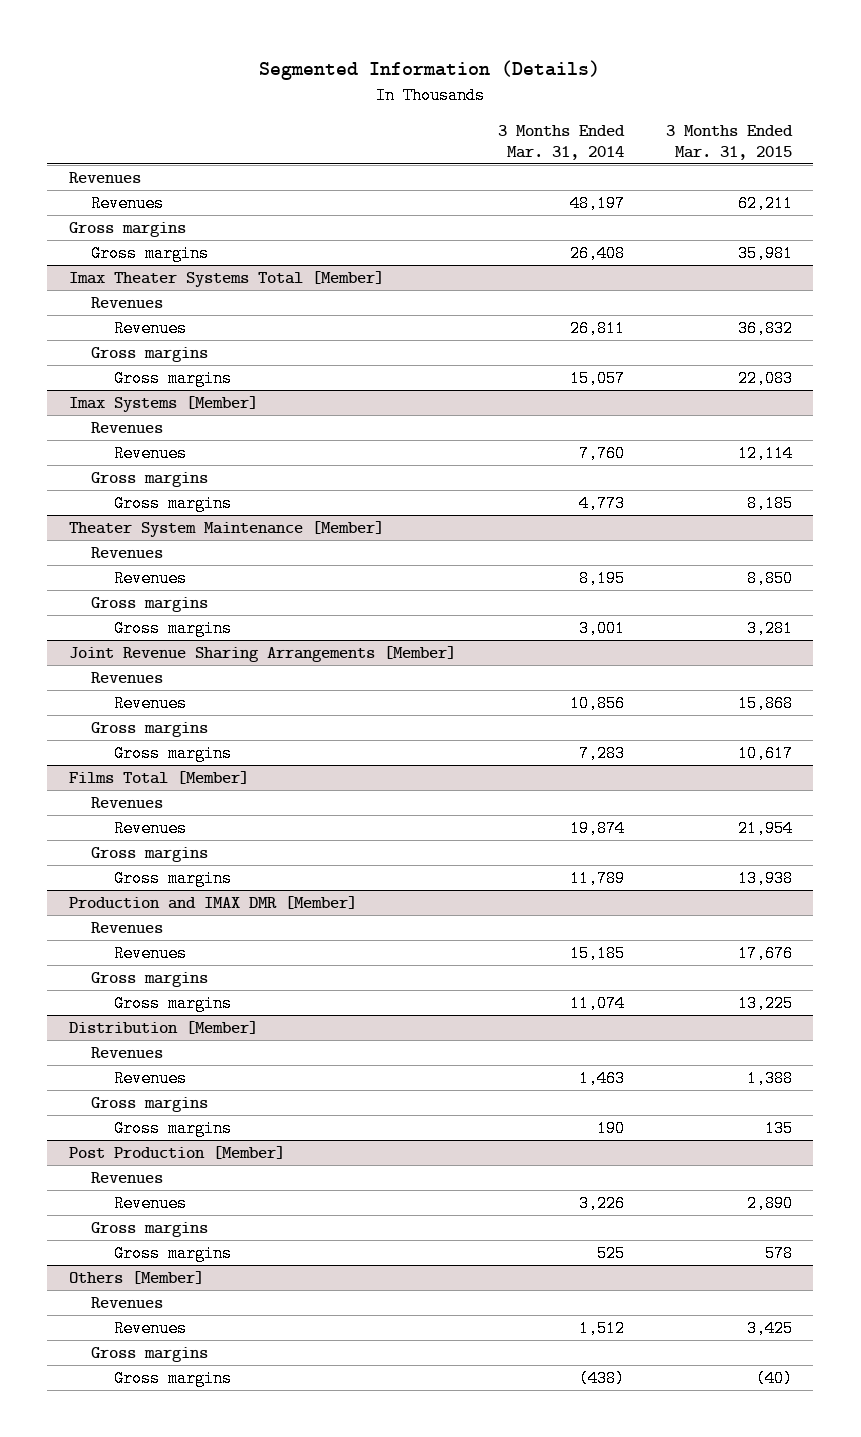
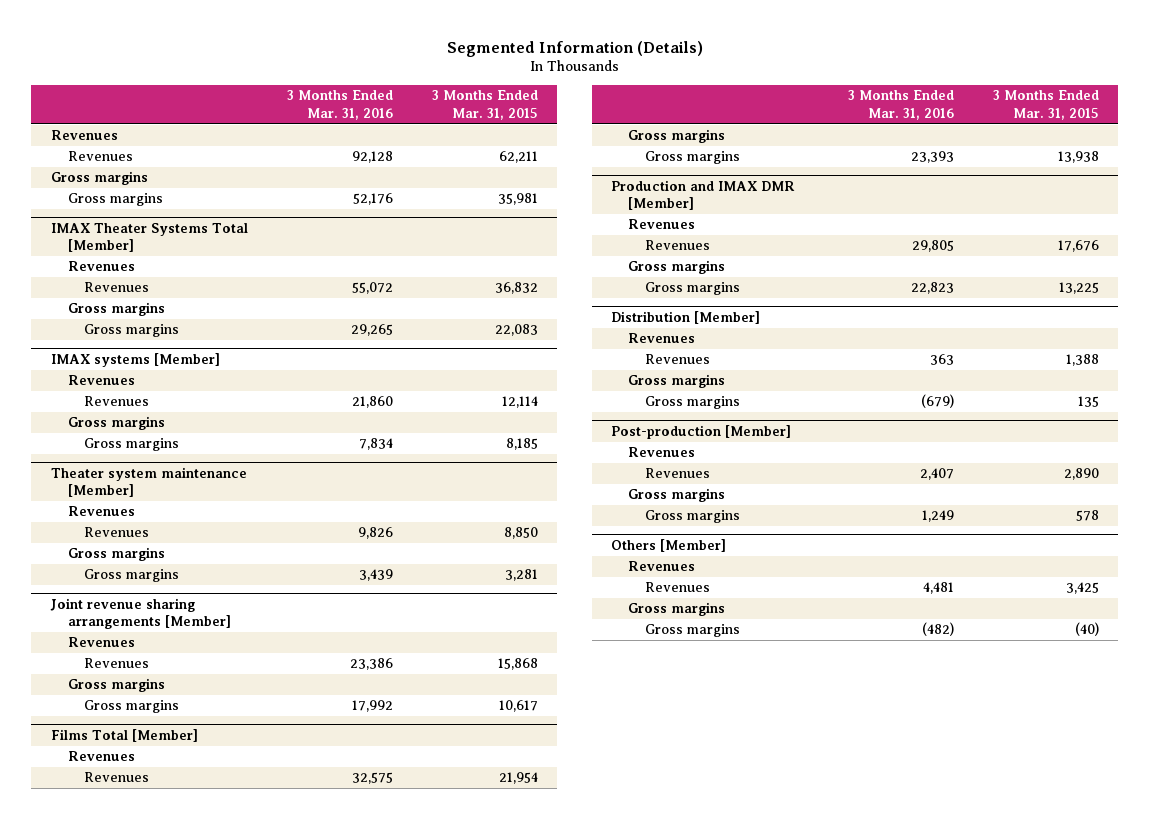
- | 3 Months Ended Mar. 31, 2014 | 3 Months Ended Mar. 31, 2015
+ | 3 Months Ended Mar. 31, 2016 | 3 Months Ended Mar. 31, 2015
- Imax Theater Systems Total [Member]
+ IMAX Theater Systems Total [Member]
- Imax Systems [Member]
+ IMAX systems [Member]
- Theater System Maintenance [Member]
+ Theater system maintenance [Member]
- Joint Revenue Sharing Arrangements [Member]
+ Joint revenue sharing arrangements [Member]
- Post Production [Member]
+ Post-production [Member]

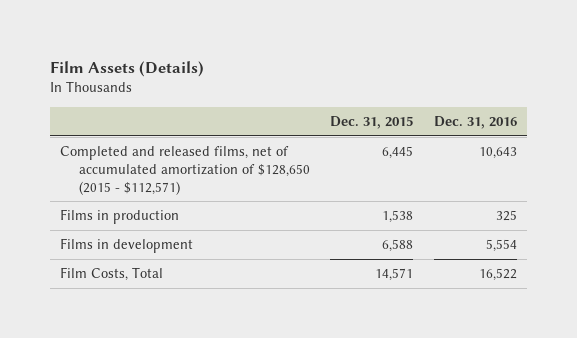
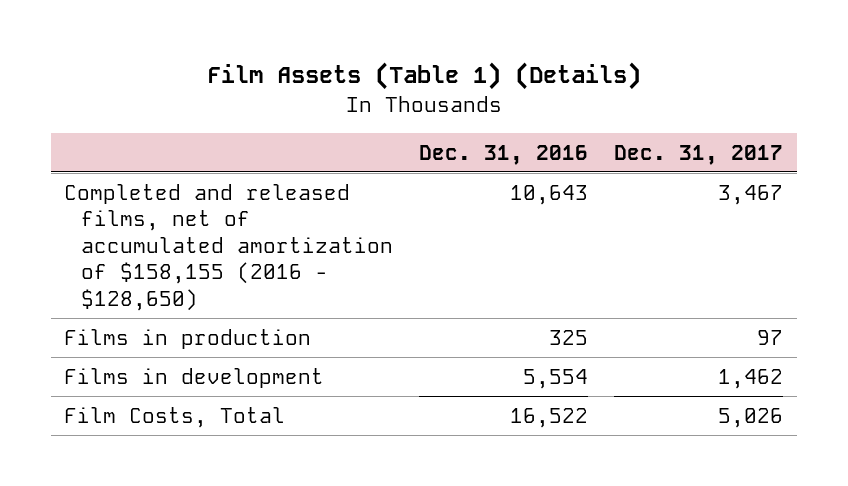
- Film Assets (Details)
+ Film Assets (Table 1) (Details)
- | Dec. 31, 2015 | Dec. 31, 2016
+ | Dec. 31, 2016 | Dec. 31, 2017
- Completed and released films, net of accumulated amortization of $128,650 (2015 - $112,571) | 6,445 | 10,643
+ Completed and released films, net of accumulated amortization of $158,155 (2016 - $128,650) | 10,643 | 3,467

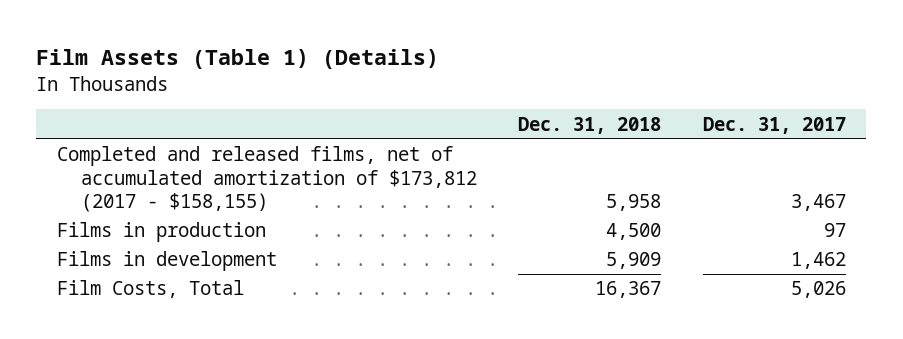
- | Dec. 31, 2016 | Dec. 31, 2017
+ | Dec. 31, 2018 | Dec. 31, 2017
- Completed and released films, net of accumulated amortization of $158,155 (2016 - $128,650) | 10,643 | 3,467
+ Completed and released films, net of accumulated amortization of $173,812 (2017 - $158,155) | 5,958 | 3,467

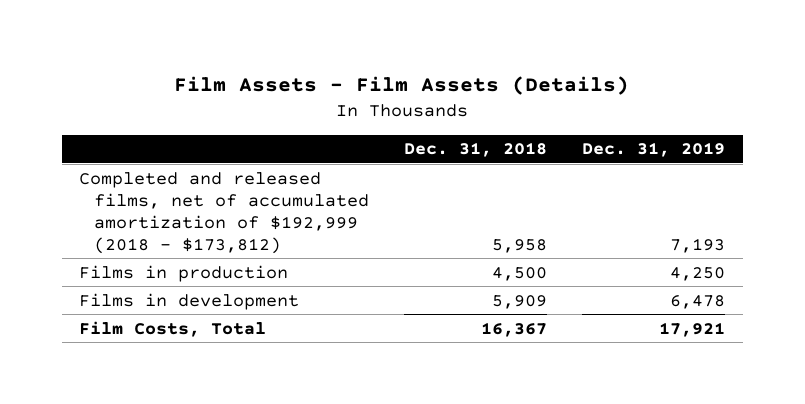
- Film Assets (Table 1) (Details)
+ Film Assets - Film Assets (Details)
- | Dec. 31, 2018 | Dec. 31, 2017
+ | Dec. 31, 2018 | Dec. 31, 2019
- Completed and released films, net of accumulated amortization of $173,812 (2017 - $158,155) | 5,958 | 3,467
+ Completed and released films, net of accumulated amortization of $192,999 (2018 - $173,812) | 5,958 | 7,193

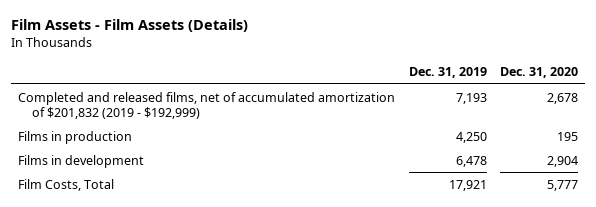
- | Dec. 31, 2018 | Dec. 31, 2019
+ | Dec. 31, 2019 | Dec. 31, 2020
- Completed and released films, net of accumulated amortization of $192,999 (2018 - $173,812) | 5,958 | 7,193
+ Completed and released films, net of accumulated amortization of $201,832 (2019 - $192,999) | 7,193 | 2,678

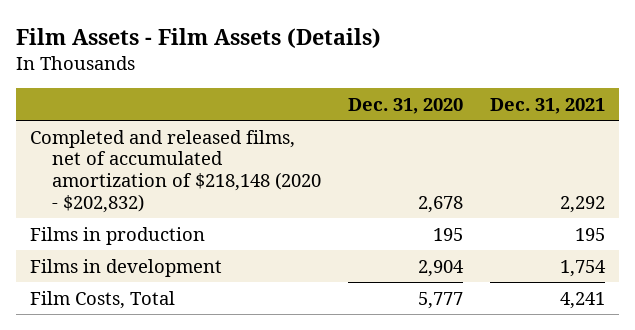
- | Dec. 31, 2019 | Dec. 31, 2020
+ | Dec. 31, 2020 | Dec. 31, 2021
- Completed and released films, net of accumulated amortization of $201,832 (2019 - $192,999) | 7,193 | 2,678
+ Completed and released films, net of accumulated amortization of $218,148 (2020 - $202,832) | 2,678 | 2,292

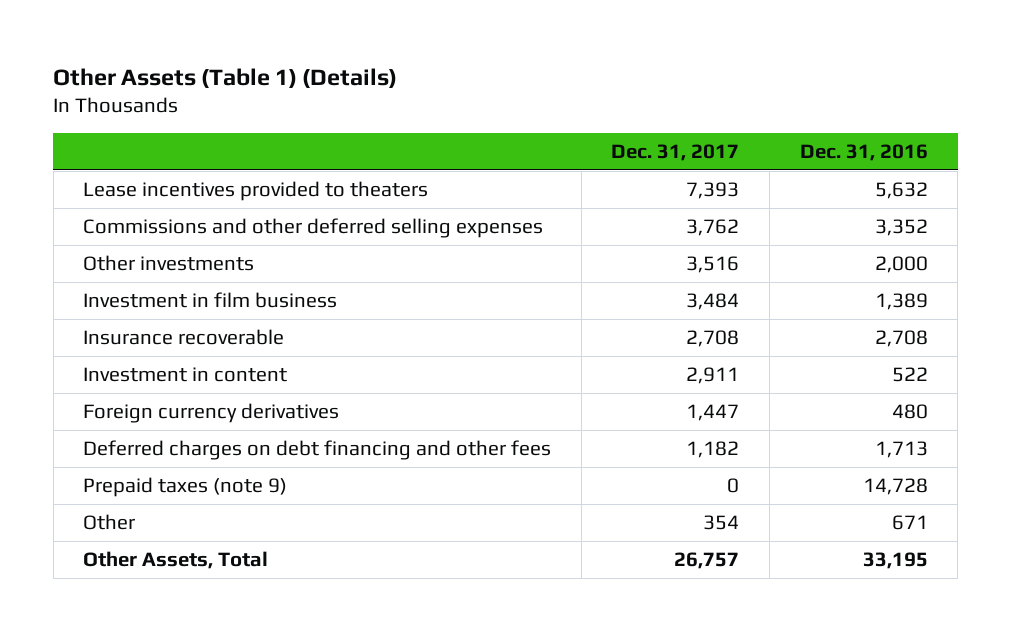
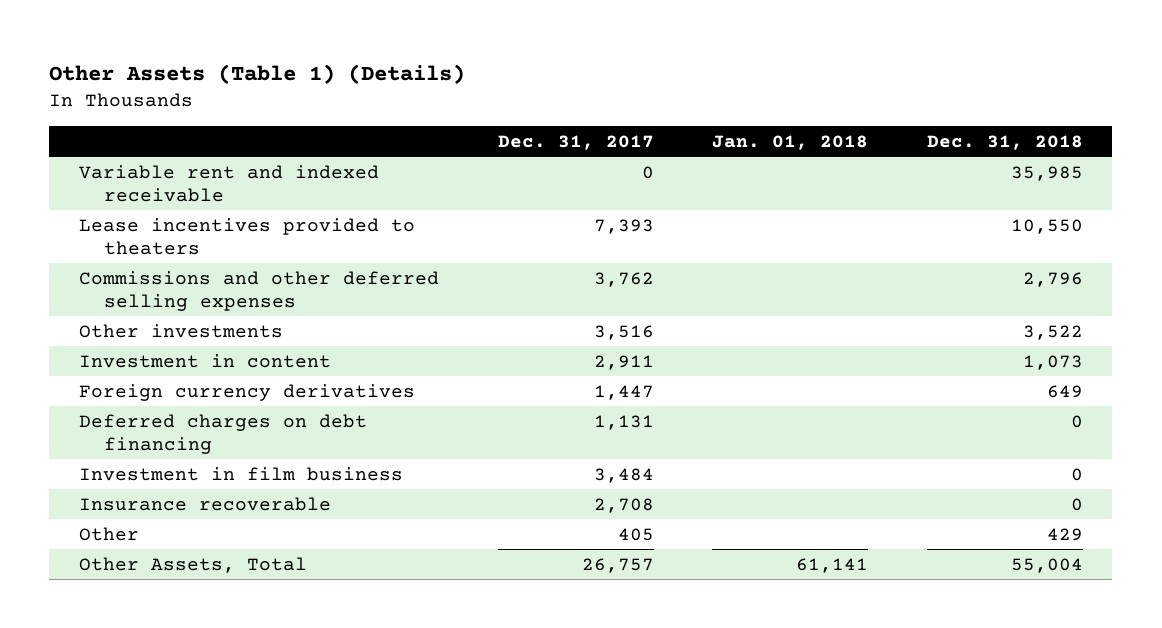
- | Dec. 31, 2017 | Dec. 31, 2016
+ | Dec. 31, 2017 | Jan. 01, 2018 | Dec. 31, 2018
+ Variable rent and indexed receivable | 0 | | 35,985
- Deferred charges on debt financing and other fees | 1,182 | 1,713
- Prepaid taxes (note 9) | 0 | 14,728
- Other | 354 | 671
+ Deferred charges on debt financing | 1,131 | | 0
moved down: Investment in film business | 3,484 | | 0
moved down: Insurance recoverable | 2,708 | | 0
+ Other | 405 | | 429

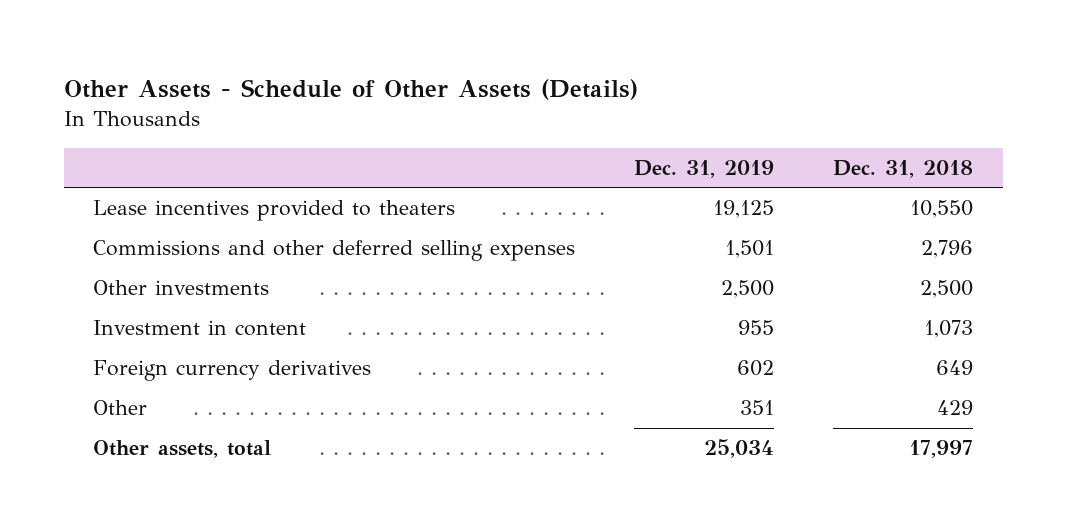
- Other Assets (Table 1) (Details)
+ Other Assets - Schedule of Other Assets (Details)
- | Dec. 31, 2017 | Jan. 01, 2018 | Dec. 31, 2018
+ | Dec. 31, 2019 | Dec. 31, 2018
- Variable rent and indexed receivable | 0 | | 35,985
- Other investments | 3,516 | | 3,522
+ Other investments | 2,500 | 2,500
- Deferred charges on debt financing | 1,131 | | 0
- Investment in film business | 3,484 | | 0
- Insurance recoverable | 2,708 | | 0
- Other Assets, Total | 26,757 | 61,141 | 55,004
+ Other assets, total | 25,034 | 17,997

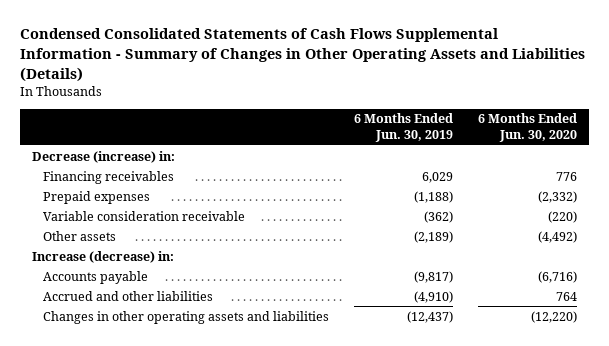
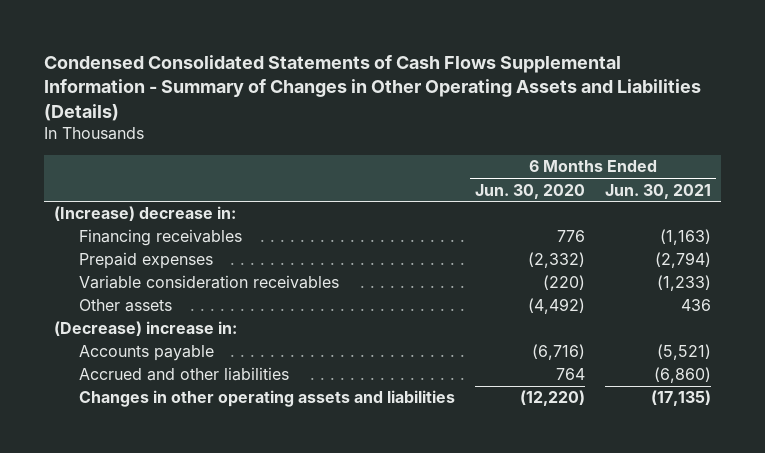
- | 6 Months Ended Jun. 30, 2019 | 6 Months Ended Jun. 30, 2020
+ | 6 Months Ended Jun. 30, 2020 | 6 Months Ended Jun. 30, 2021
- Decrease (increase) in:
+ (Increase) decrease in:
- Variable consideration receivable | (362) | (220)
+ Variable consideration receivables | (220) | (1,233)
- Increase (decrease) in:
+ (Decrease) increase in:

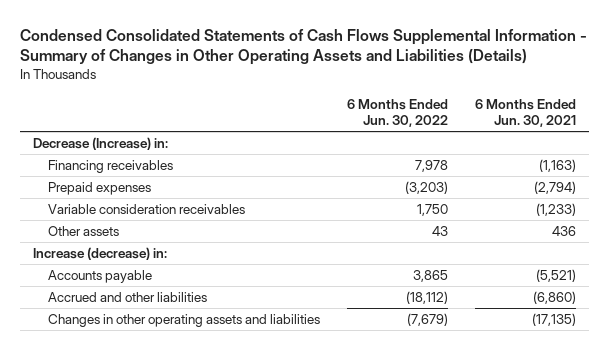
- | 6 Months Ended Jun. 30, 2020 | 6 Months Ended Jun. 30, 2021
+ | 6 Months Ended Jun. 30, 2022 | 6 Months Ended Jun. 30, 2021
- (Increase) decrease in:
+ Decrease (Increase) in:
- (Decrease) increase in:
+ Increase (decrease) in:

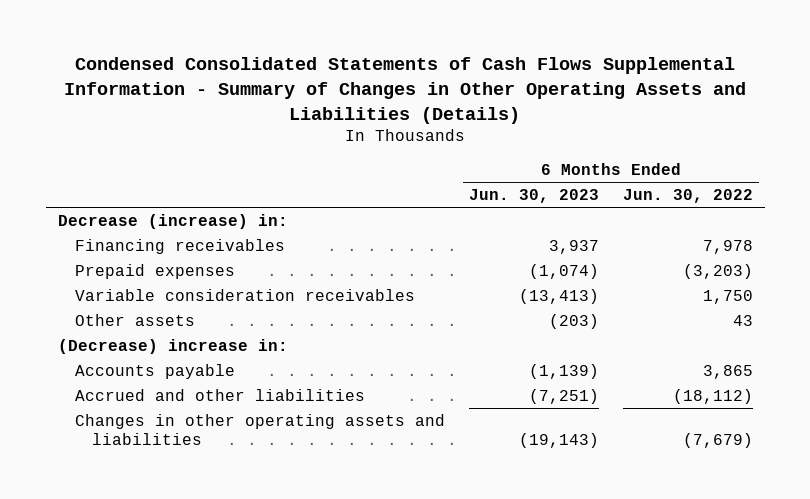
- | 6 Months Ended Jun. 30, 2022 | 6 Months Ended Jun. 30, 2021
+ | 6 Months Ended Jun. 30, 2023 | 6 Months Ended Jun. 30, 2022
- Decrease (Increase) in:
+ Decrease (increase) in:
- Increase (decrease) in:
+ (Decrease) increase in:

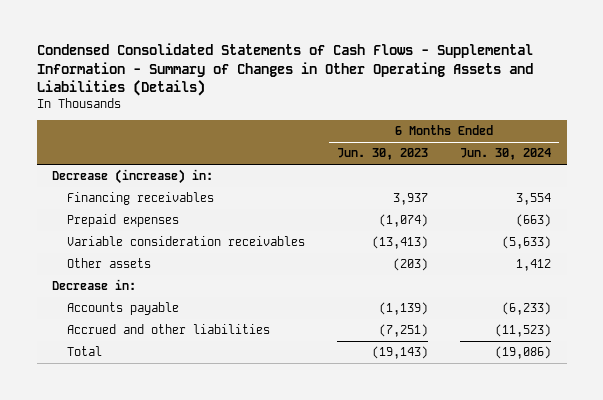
- Condensed Consolidated Statements of Cash Flows Supplemental Information - Summary of Changes in Other Operating Assets and Liabilities (Details)
+ Condensed Consolidated Statements of Cash Flows - Supplemental Information - Summary of Changes in Other Operating Assets and Liabilities (Details)
- | 6 Months Ended Jun. 30, 2023 | 6 Months Ended Jun. 30, 2022
+ | 6 Months Ended Jun. 30, 2023 | 6 Months Ended Jun. 30, 2024
- (Decrease) increase in:
+ Decrease in:
- Changes in other operating assets and liabilities | (19,143) | (7,679)
+ Total | (19,143) | (19,086)

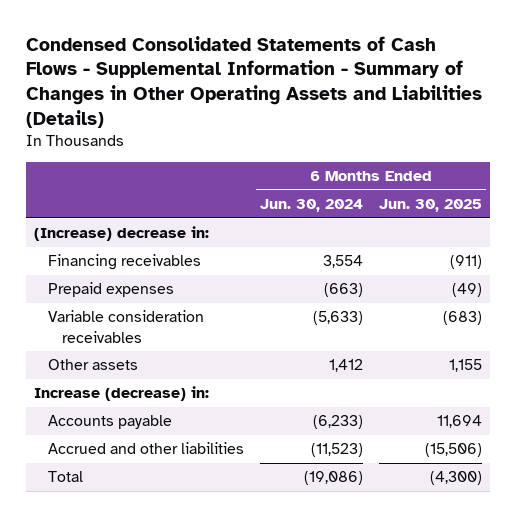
- | 6 Months Ended Jun. 30, 2023 | 6 Months Ended Jun. 30, 2024
+ | 6 Months Ended Jun. 30, 2024 | 6 Months Ended Jun. 30, 2025
- Decrease (increase) in:
+ (Increase) decrease in:
- Decrease in:
+ Increase (decrease) in:

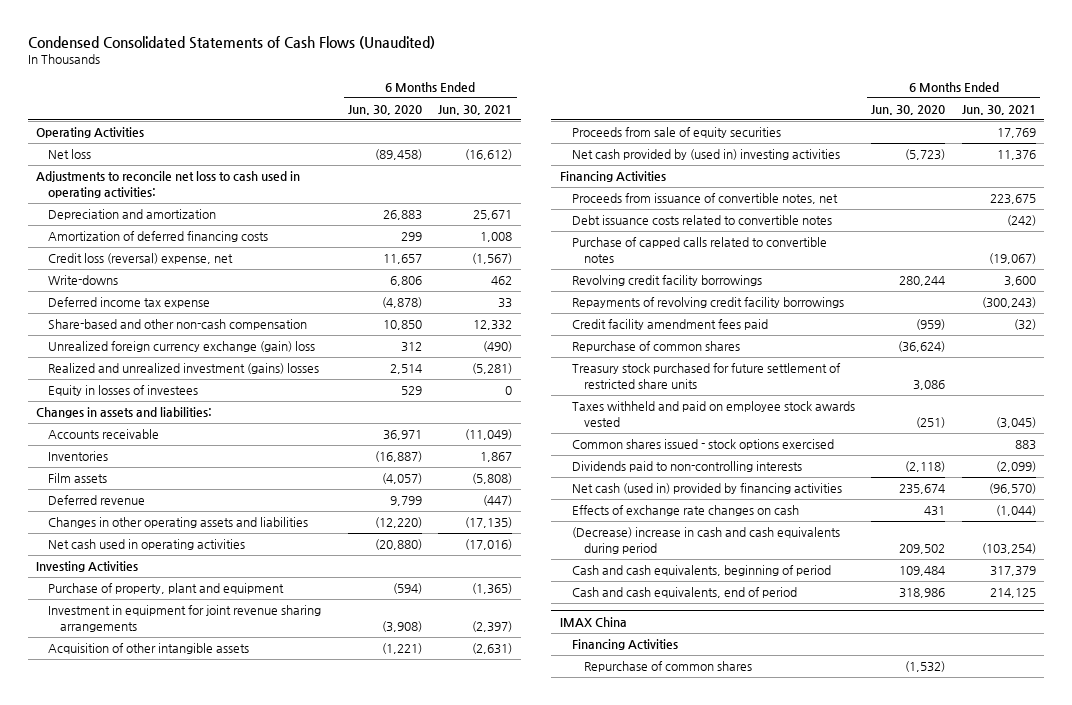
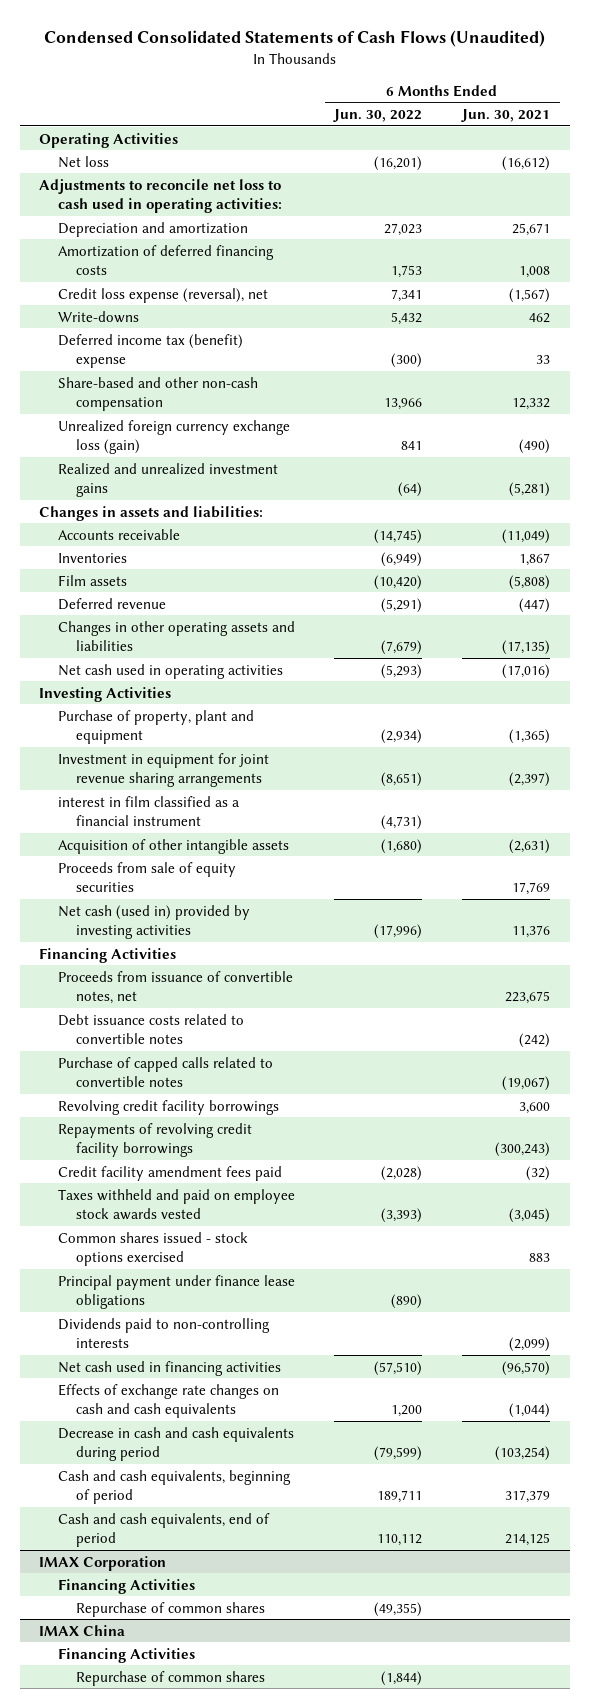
- | 6 Months Ended Jun. 30, 2020 | 6 Months Ended Jun. 30, 2021
+ | 6 Months Ended Jun. 30, 2022 | 6 Months Ended Jun. 30, 2021
- Credit loss (reversal) expense, net | 11,657 | (1,567)
+ Credit loss expense (reversal), net | 7,341 | (1,567)
- Deferred income tax expense | (4,878) | 33
+ Deferred income tax (benefit) expense | (300) | 33
- Unrealized foreign currency exchange (gain) loss | 312 | (490)
- Realized and unrealized investment (gains) losses | 2,514 | (5,281)
- Equity in losses of investees | 529 | 0
+ Unrealized foreign currency exchange loss (gain) | 841 | (490)
+ Realized and unrealized investment gains | (64) | (5,281)
+ interest in film classified as a financial instrument | (4,731) |
- Net cash provided by (used in) investing activities | (5,723) | 11,376
+ Net cash (used in) provided by investing activities | (17,996) | 11,376
- Repurchase of common shares | (36,624) |
- Treasury stock purchased for future settlement of restricted share units | 3,086 |
+ Principal payment under finance lease obligations | (890) |
- Net cash (used in) provided by financing activities | 235,674 | (96,570)
- Effects of exchange rate changes on cash | 431 | (1,044)
- (Decrease) increase in cash and cash equivalents during period | 209,502 | (103,254)
+ Net cash used in financing activities | (57,510) | (96,570)
+ Effects of exchange rate changes on cash and cash equivalents | 1,200 | (1,044)
+ Decrease in cash and cash equivalents during period | (79,599) | (103,254)
+ IMAX Corporation
+ Financing Activities
+ Repurchase of common shares | (49,355) |

